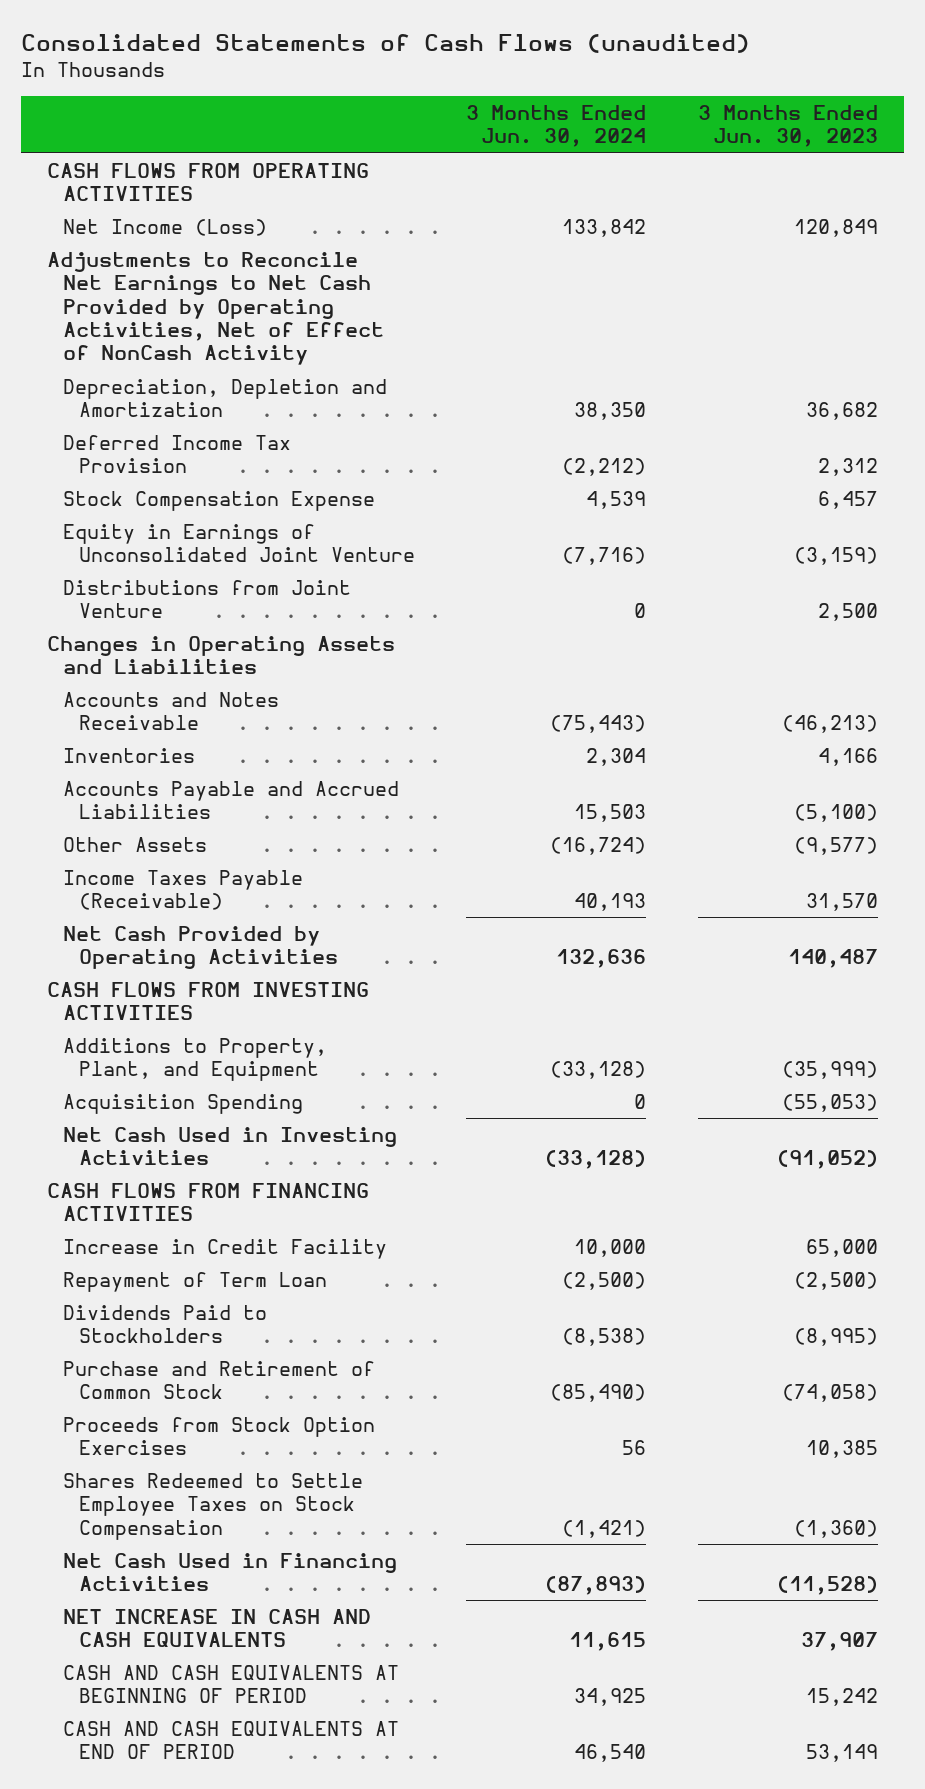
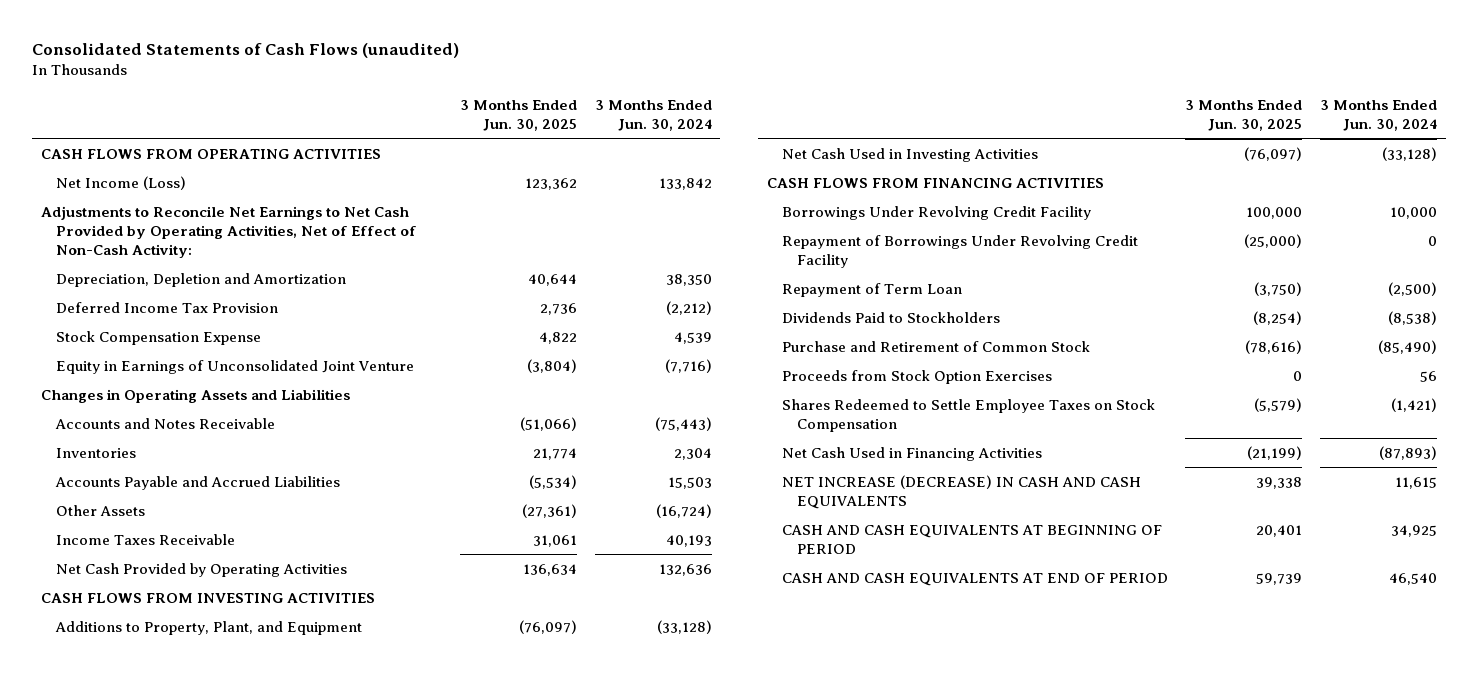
- | 3 Months Ended Jun. 30, 2024 | 3 Months Ended Jun. 30, 2023
+ | 3 Months Ended Jun. 30, 2025 | 3 Months Ended Jun. 30, 2024
- Adjustments to Reconcile Net Earnings to Net Cash Provided by Operating Activities, Net of Effect of NonCash Activity
+ Adjustments to Reconcile Net Earnings to Net Cash Provided by Operating Activities, Net of Effect of Non-Cash Activity:
- Distributions from Joint Venture | 0 | 2,500
- Income Taxes Payable (Receivable) | 40,193 | 31,570
+ Income Taxes Receivable | 31,061 | 40,193
- Acquisition Spending | 0 | (55,053)
- Increase in Credit Facility | 10,000 | 65,000
+ Borrowings Under Revolving Credit Facility | 100,000 | 10,000
+ Repayment of Borrowings Under Revolving Credit Facility | (25,000) | 0
- NET INCREASE IN CASH AND CASH EQUIVALENTS | 11,615 | 37,907
+ NET INCREASE (DECREASE) IN CASH AND CASH EQUIVALENTS | 39,338 | 11,615

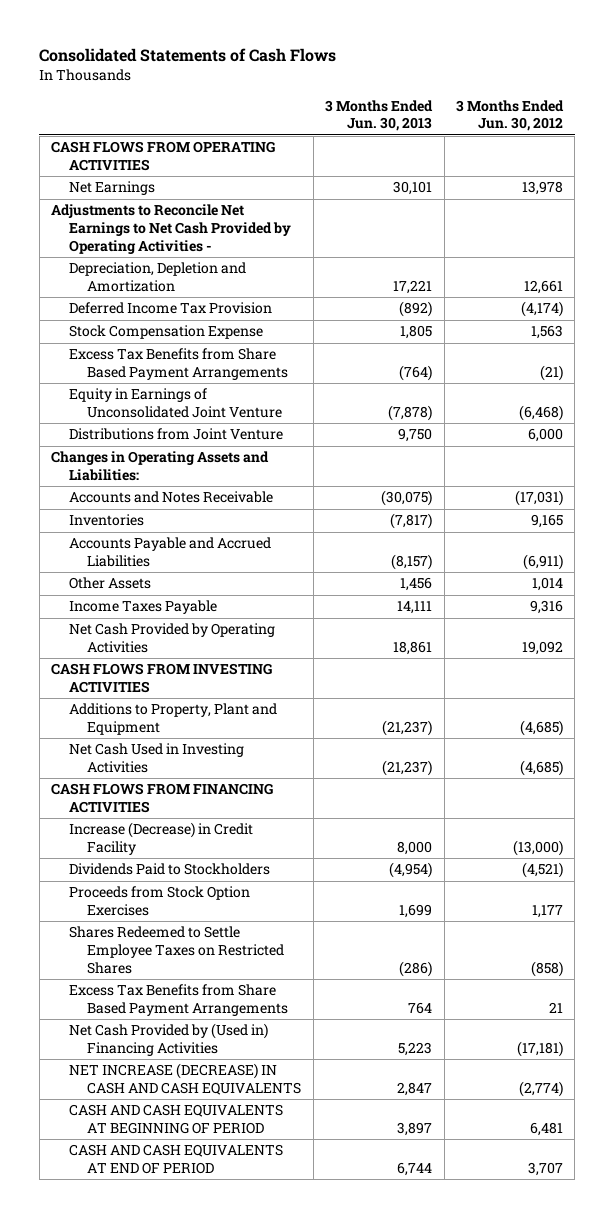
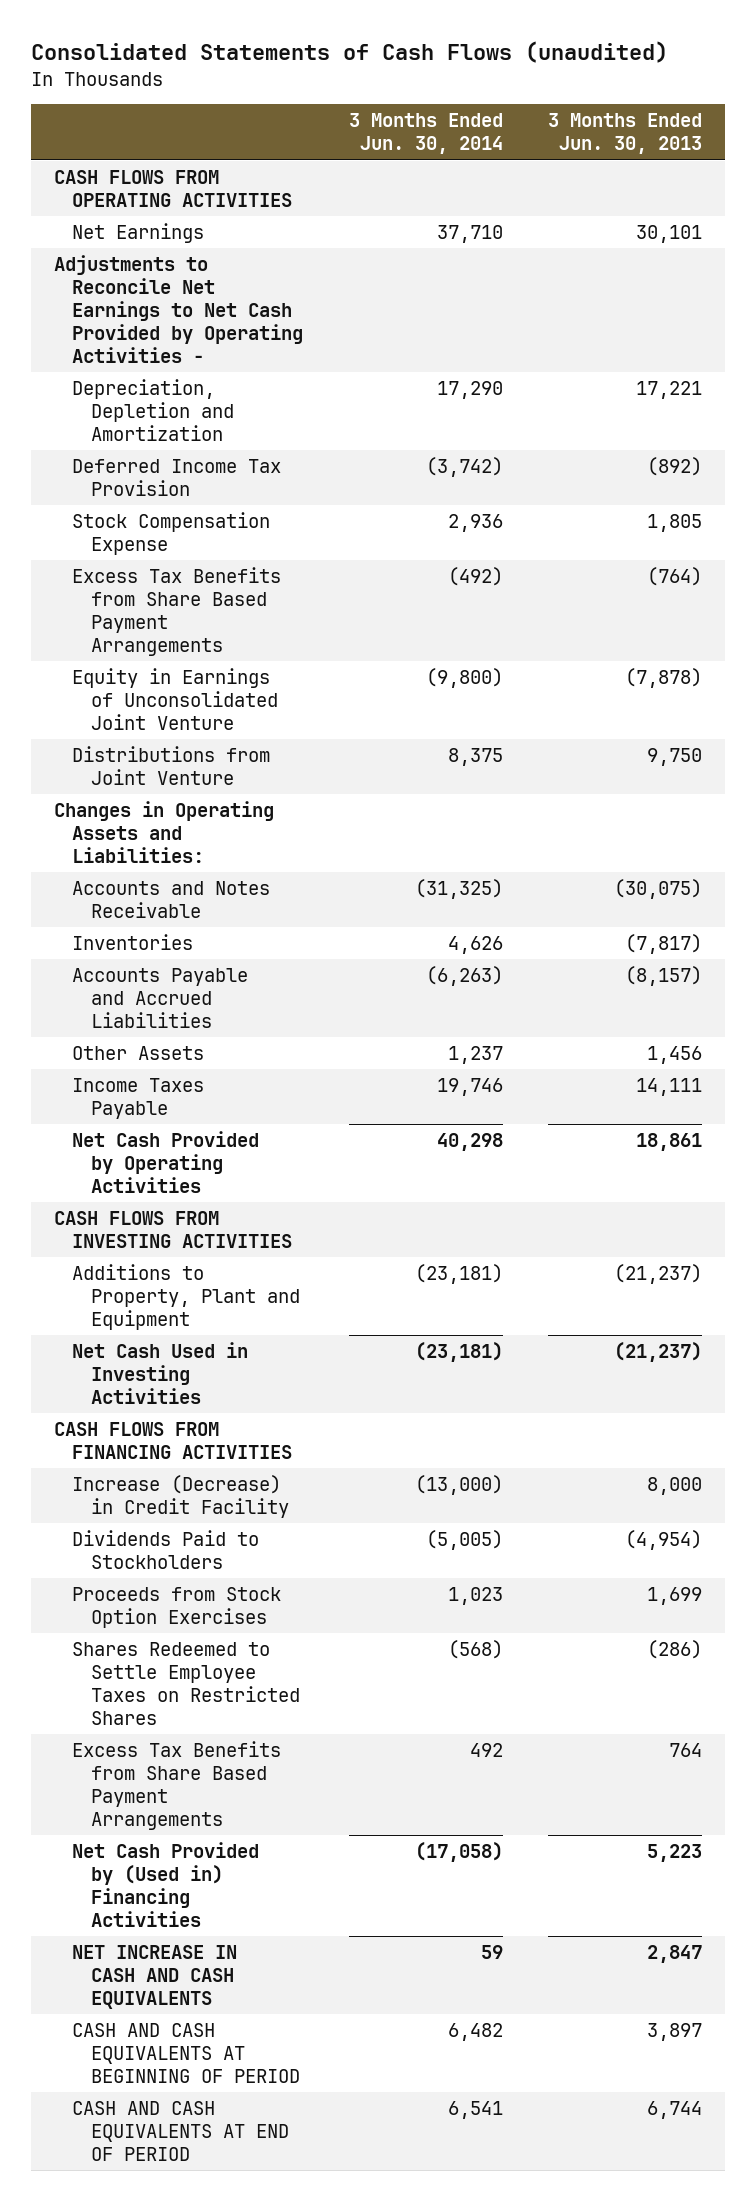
- Consolidated Statements of Cash Flows
+ Consolidated Statements of Cash Flows (unaudited)
- | 3 Months Ended Jun. 30, 2013 | 3 Months Ended Jun. 30, 2012
+ | 3 Months Ended Jun. 30, 2014 | 3 Months Ended Jun. 30, 2013
- NET INCREASE (DECREASE) IN CASH AND CASH EQUIVALENTS | 2,847 | (2,774)
+ NET INCREASE IN CASH AND CASH EQUIVALENTS | 59 | 2,847

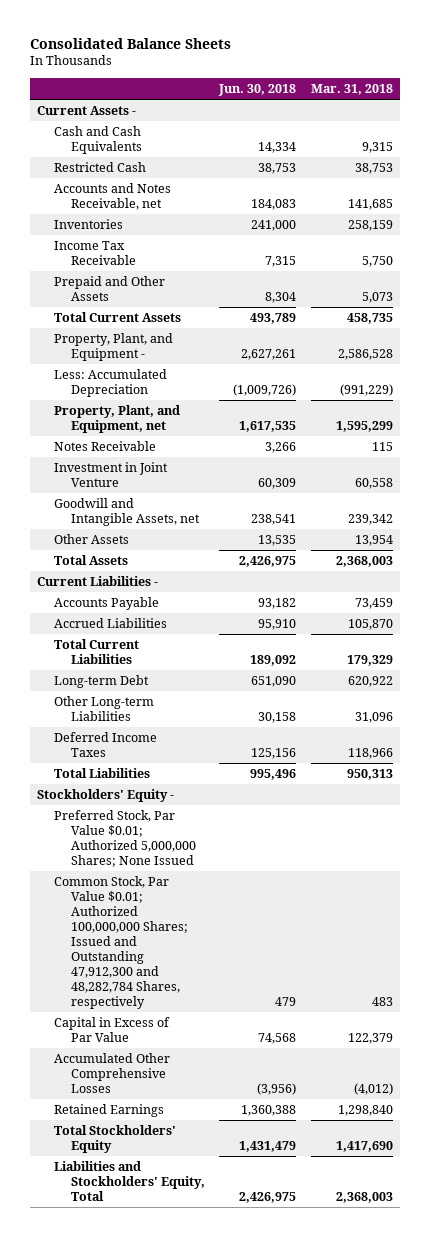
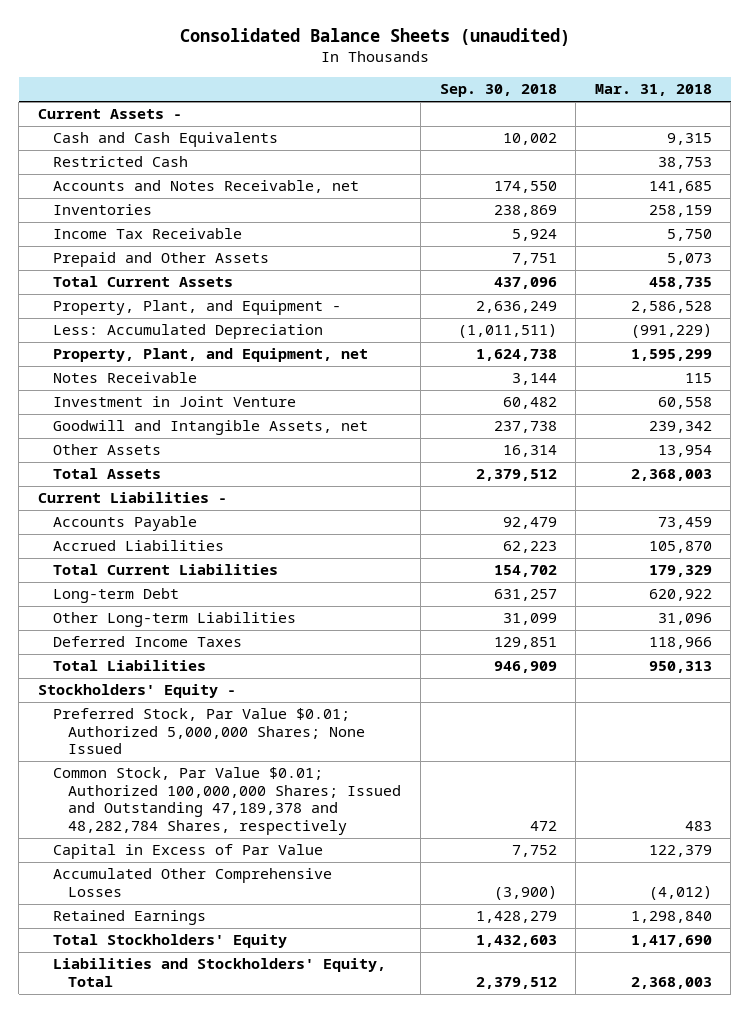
- Consolidated Balance Sheets
+ Consolidated Balance Sheets (unaudited)
- | Jun. 30, 2018 | Mar. 31, 2018
+ | Sep. 30, 2018 | Mar. 31, 2018
- Common Stock, Par Value $0.01; Authorized 100,000,000 Shares; Issued and Outstanding 47,912,300 and 48,282,784 Shares, respectively | 479 | 483
+ Common Stock, Par Value $0.01; Authorized 100,000,000 Shares; Issued and Outstanding 47,189,378 and 48,282,784 Shares, respectively | 472 | 483

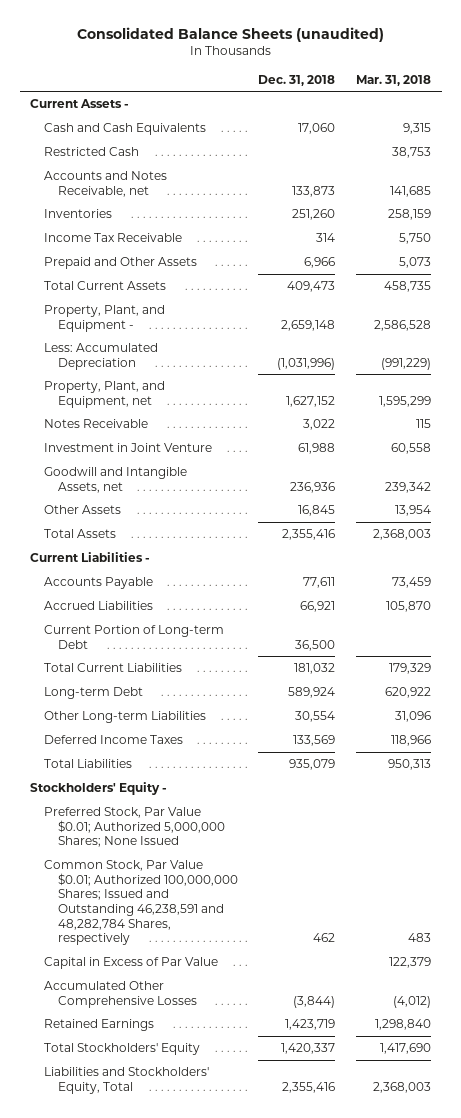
- | Sep. 30, 2018 | Mar. 31, 2018
+ | Dec. 31, 2018 | Mar. 31, 2018
+ Current Portion of Long-term Debt | 36,500 |
- Common Stock, Par Value $0.01; Authorized 100,000,000 Shares; Issued and Outstanding 47,189,378 and 48,282,784 Shares, respectively | 472 | 483
+ Common Stock, Par Value $0.01; Authorized 100,000,000 Shares; Issued and Outstanding 46,238,591 and 48,282,784 Shares, respectively | 462 | 483

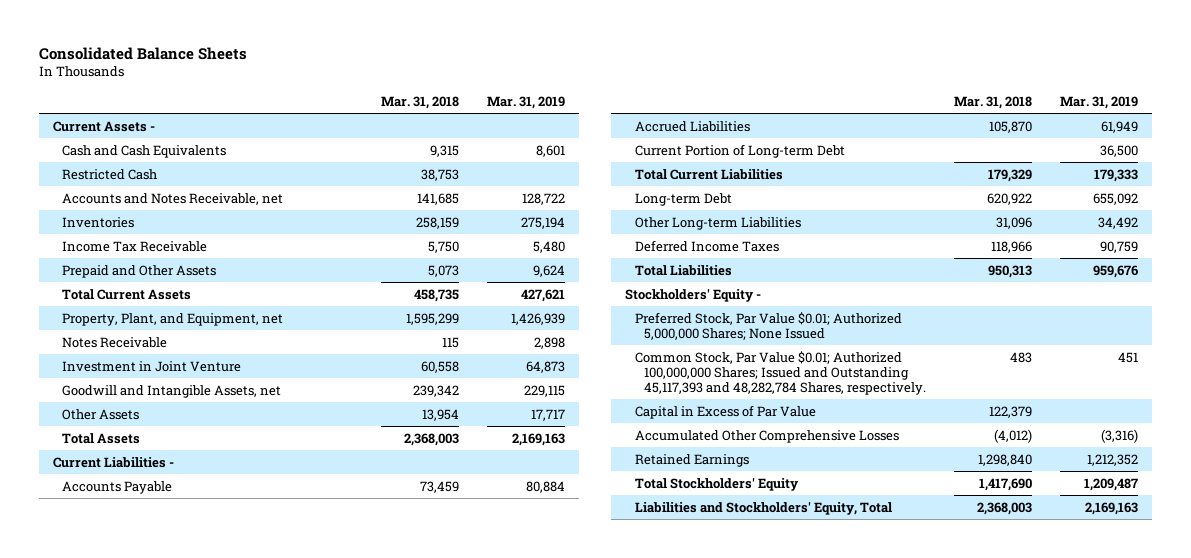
- Consolidated Balance Sheets (unaudited)
+ Consolidated Balance Sheets
- | Dec. 31, 2018 | Mar. 31, 2018
+ | Mar. 31, 2018 | Mar. 31, 2019
- Property, Plant, and Equipment - | 2,659,148 | 2,586,528
- Less: Accumulated Depreciation | (1,031,996) | (991,229)
- Common Stock, Par Value $0.01; Authorized 100,000,000 Shares; Issued and Outstanding 46,238,591 and 48,282,784 Shares, respectively | 462 | 483
+ Common Stock, Par Value $0.01; Authorized 100,000,000 Shares; Issued and Outstanding 45,117,393 and 48,282,784 Shares, respectively. | 483 | 451

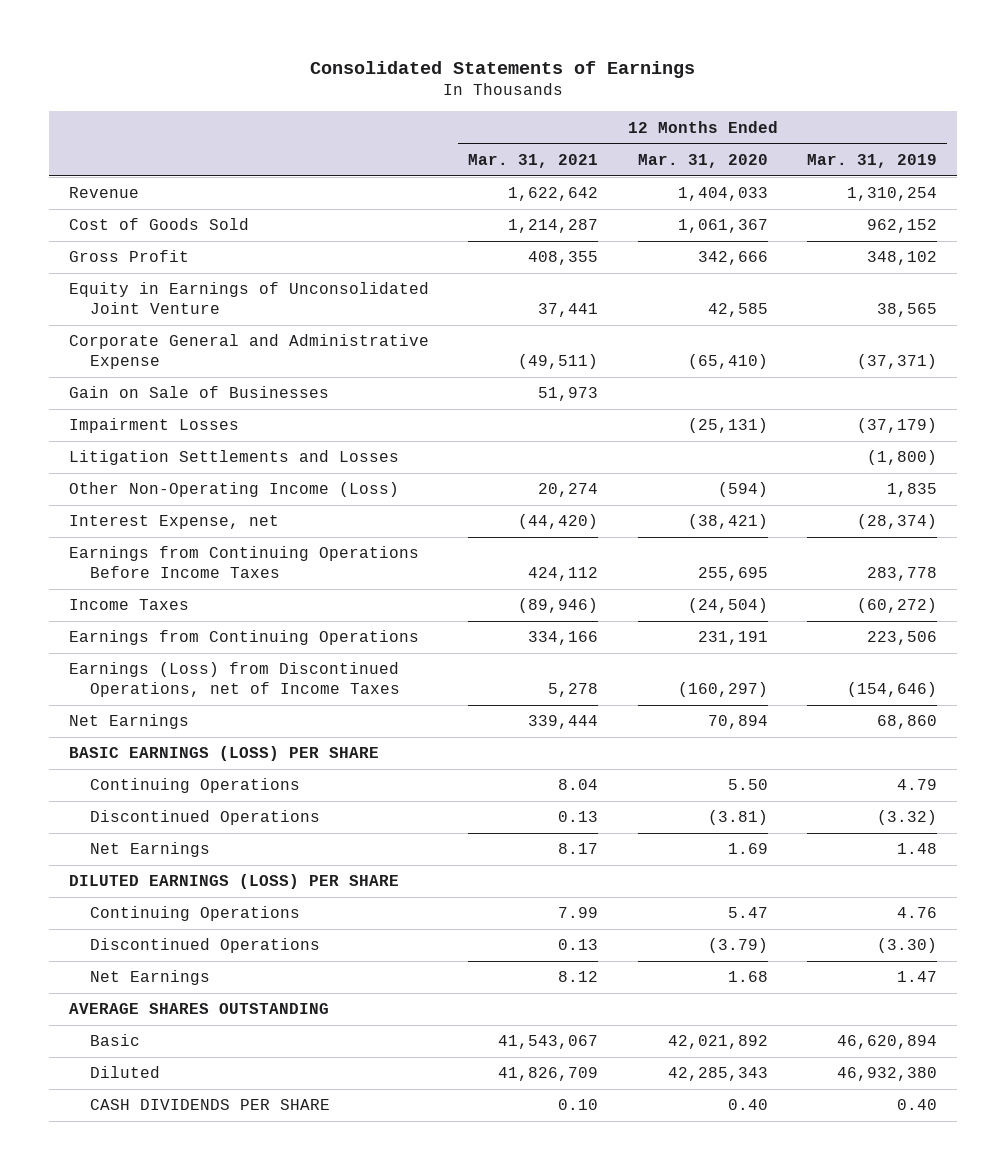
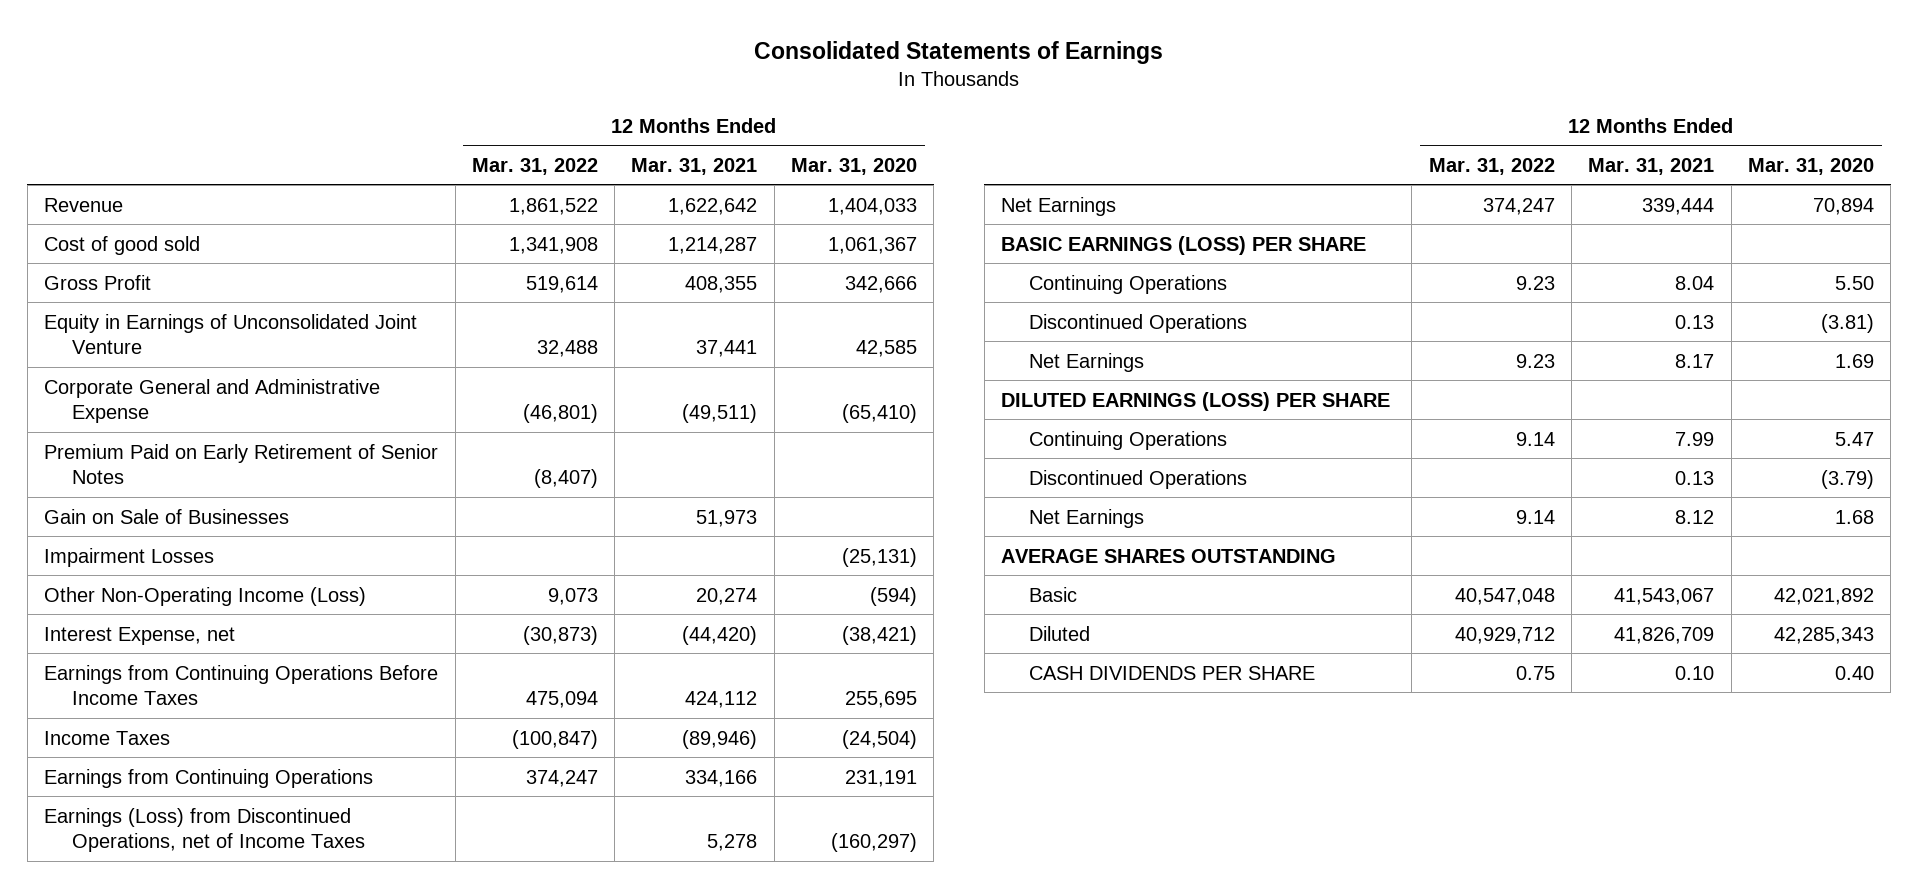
- | 12 Months Ended Mar. 31, 2021 | 12 Months Ended Mar. 31, 2020 | 12 Months Ended Mar. 31, 2019
+ | 12 Months Ended Mar. 31, 2022 | 12 Months Ended Mar. 31, 2021 | 12 Months Ended Mar. 31, 2020
- Cost of Goods Sold | 1,214,287 | 1,061,367 | 962,152
+ Cost of good sold | 1,341,908 | 1,214,287 | 1,061,367
+ Premium Paid on Early Retirement of Senior Notes | (8,407) | |
- Litigation Settlements and Losses | | | (1,800)

